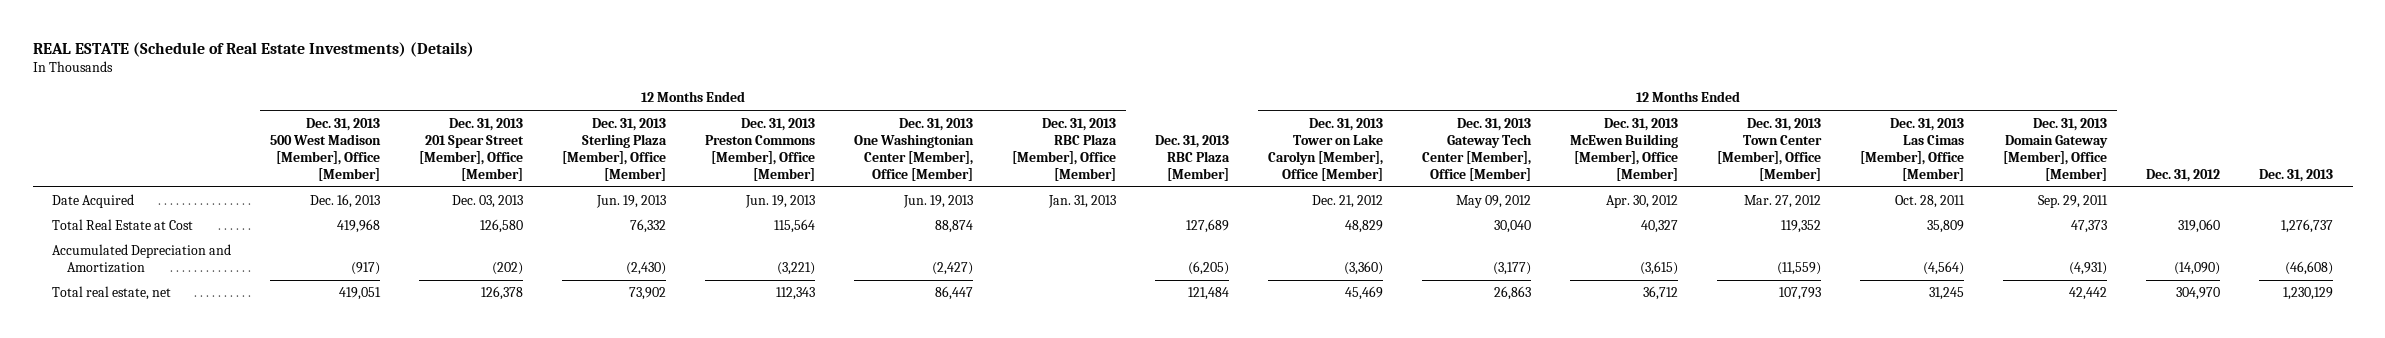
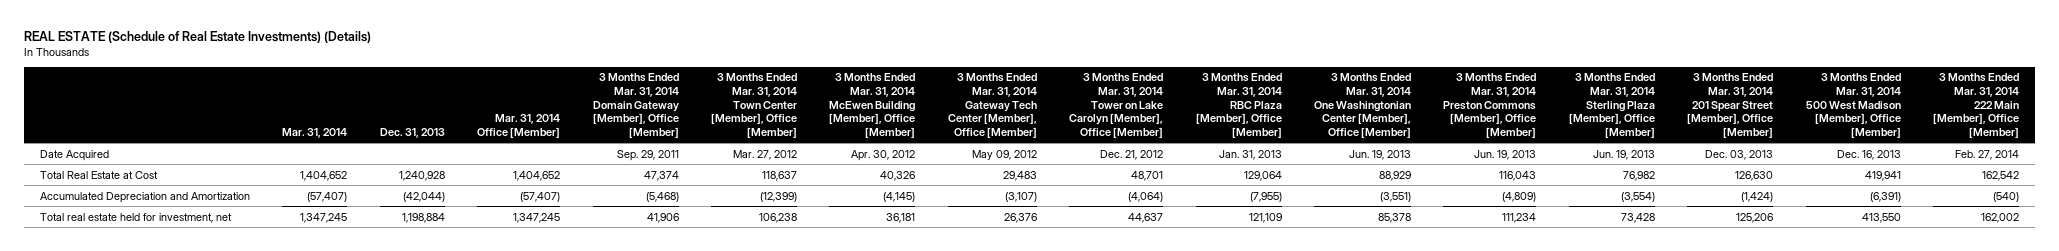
- | 12 Months Ended Dec. 31, 2013 500 West Madison [Member], Office [Member] | 12 Months Ended Dec. 31, 2013 201 Spear Street [Member], Office [Member] | 12 Months Ended Dec. 31, 2013 Sterling Plaza [Member], Office [Member] | 12 Months Ended Dec. 31, 2013 Preston Commons [Member], Office [Member] | 12 Months Ended Dec. 31, 2013 One Washingtonian Center [Member], Office [Member] | 12 Months Ended Dec. 31, 2013 RBC Plaza [Member], Office [Member] | Dec. 31, 2013 RBC Plaza [Member] | 12 Months Ended Dec. 31, 2013 Tower on Lake Carolyn [Member], Office [Member] | 12 Months Ended Dec. 31, 2013 Gateway Tech Center [Member], Office [Member] | 12 Months Ended Dec. 31, 2013 McEwen Building [Member], Office [Member] | 12 Months Ended Dec. 31, 2013 Town Center [Member], Office [Member] | 12 Months Ended Dec. 31, 2013 Las Cimas [Member], Office [Member] | 12 Months Ended Dec. 31, 2013 Domain Gateway [Member], Office [Member] | Dec. 31, 2012 | Dec. 31, 2013
+ | Mar. 31, 2014 | Dec. 31, 2013 | Mar. 31, 2014 Office [Member] | 3 Months Ended Mar. 31, 2014 Domain Gateway [Member], Office [Member] | 3 Months Ended Mar. 31, 2014 Town Center [Member], Office [Member] | 3 Months Ended Mar. 31, 2014 McEwen Building [Member], Office [Member] | 3 Months Ended Mar. 31, 2014 Gateway Tech Center [Member], Office [Member] | 3 Months Ended Mar. 31, 2014 Tower on Lake Carolyn [Member], Office [Member] | 3 Months Ended Mar. 31, 2014 RBC Plaza [Member], Office [Member] | 3 Months Ended Mar. 31, 2014 One Washingtonian Center [Member], Office [Member] | 3 Months Ended Mar. 31, 2014 Preston Commons [Member], Office [Member] | 3 Months Ended Mar. 31, 2014 Sterling Plaza [Member], Office [Member] | 3 Months Ended Mar. 31, 2014 201 Spear Street [Member], Office [Member] | 3 Months Ended Mar. 31, 2014 500 West Madison [Member], Office [Member] | 3 Months Ended Mar. 31, 2014 222 Main [Member], Office [Member]
- Total Real Estate at Cost | 419,968 | 126,580 | 76,332 | 115,564 | 88,874 | | 127,689 | 48,829 | 30,040 | 40,327 | 119,352 | 35,809 | 47,373 | 319,060 | 1,276,737
- Accumulated Depreciation and Amortization | (917) | (202) | (2,430) | (3,221) | (2,427) | | (6,205) | (3,360) | (3,177) | (3,615) | (11,559) | (4,564) | (4,931) | (14,090) | (46,608)
- Total real estate, net | 419,051 | 126,378 | 73,902 | 112,343 | 86,447 | | 121,484 | 45,469 | 26,863 | 36,712 | 107,793 | 31,245 | 42,442 | 304,970 | 1,230,129
+ Total Real Estate at Cost | 1,404,652 | 1,240,928 | 1,404,652 | 47,374 | 118,637 | 40,326 | 29,483 | 48,701 | 129,064 | 88,929 | 116,043 | 76,982 | 126,630 | 419,941 | 162,542
+ Accumulated Depreciation and Amortization | (57,407) | (42,044) | (57,407) | (5,468) | (12,399) | (4,145) | (3,107) | (4,064) | (7,955) | (3,551) | (4,809) | (3,554) | (1,424) | (6,391) | (540)
+ Total real estate held for investment, net | 1,347,245 | 1,198,884 | 1,347,245 | 41,906 | 106,238 | 36,181 | 26,376 | 44,637 | 121,109 | 85,378 | 111,234 | 73,428 | 125,206 | 413,550 | 162,002

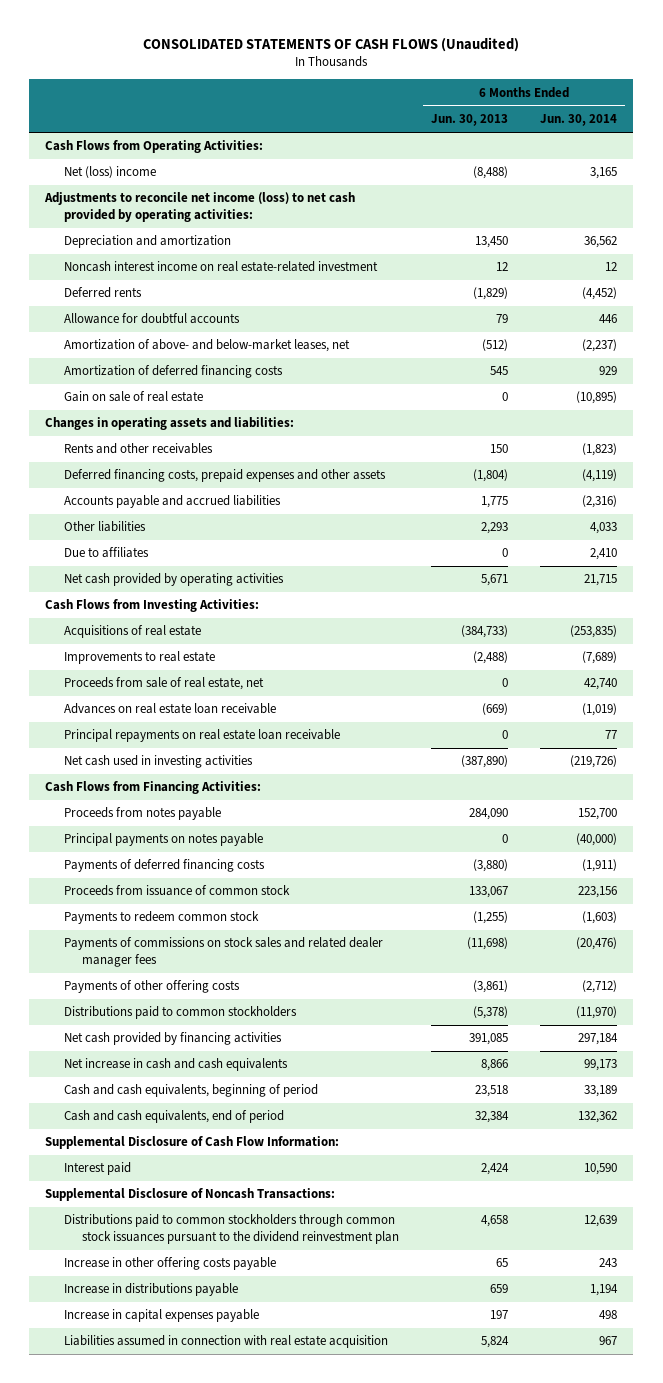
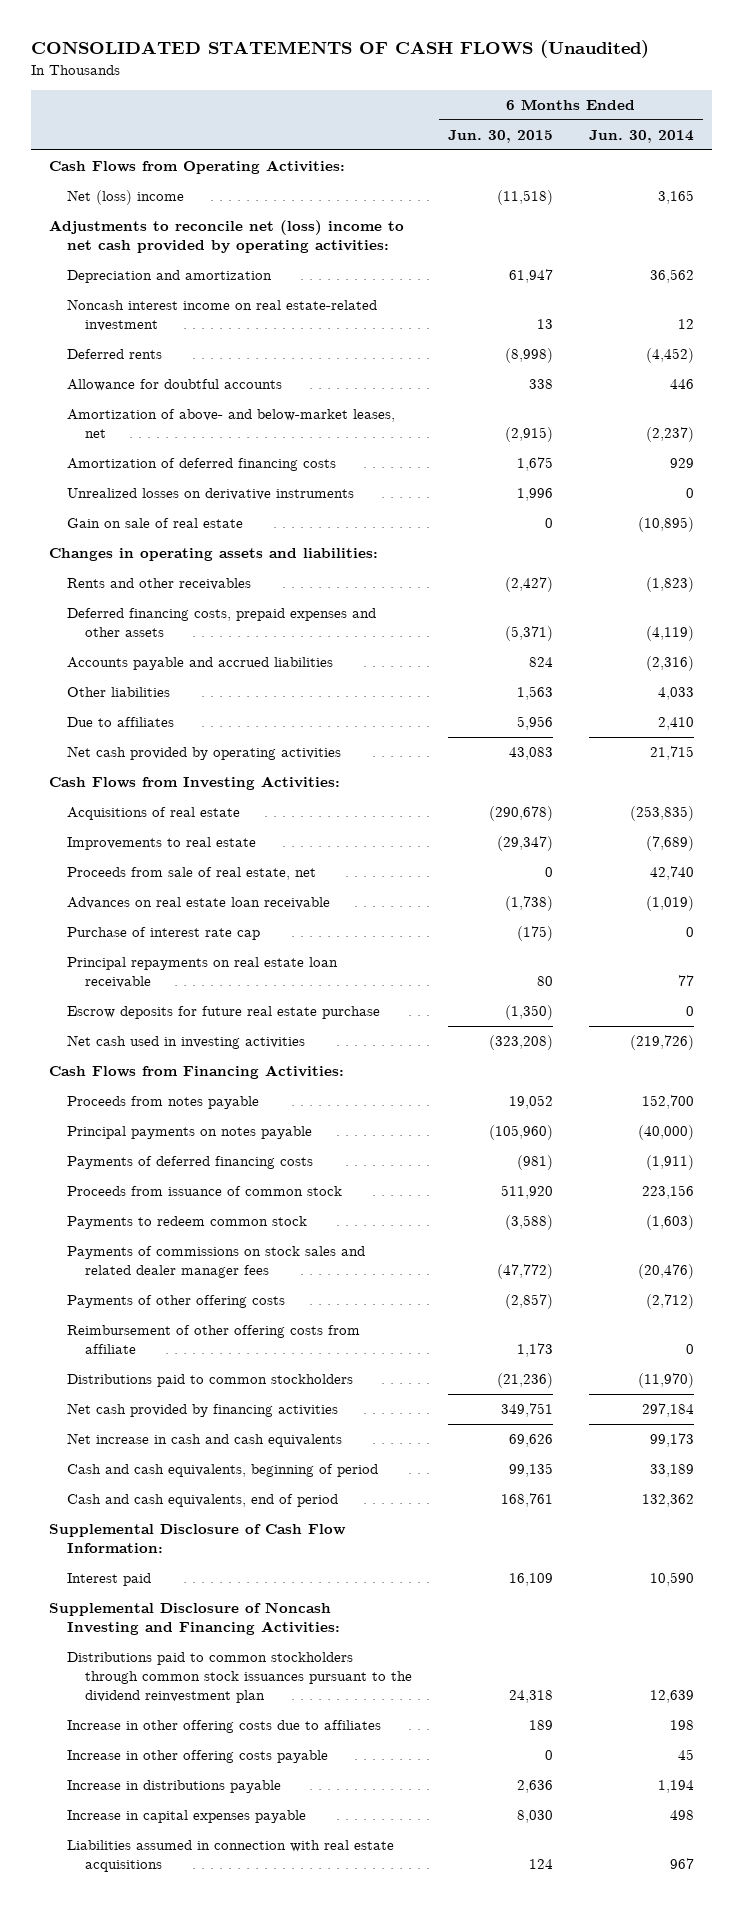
- | 6 Months Ended Jun. 30, 2013 | 6 Months Ended Jun. 30, 2014
+ | 6 Months Ended Jun. 30, 2015 | 6 Months Ended Jun. 30, 2014
- Adjustments to reconcile net income (loss) to net cash provided by operating activities:
+ Adjustments to reconcile net (loss) income to net cash provided by operating activities:
+ Unrealized losses on derivative instruments | 1,996 | 0
+ Purchase of interest rate cap | (175) | 0
+ Escrow deposits for future real estate purchase | (1,350) | 0
+ Reimbursement of other offering costs from affiliate | 1,173 | 0
- Supplemental Disclosure of Noncash Transactions:
+ Supplemental Disclosure of Noncash Investing and Financing Activities:
- Increase in other offering costs payable | 65 | 243
+ Increase in other offering costs due to affiliates | 189 | 198
+ Increase in other offering costs payable | 0 | 45
- Liabilities assumed in connection with real estate acquisition | 5,824 | 967
+ Liabilities assumed in connection with real estate acquisitions | 124 | 967

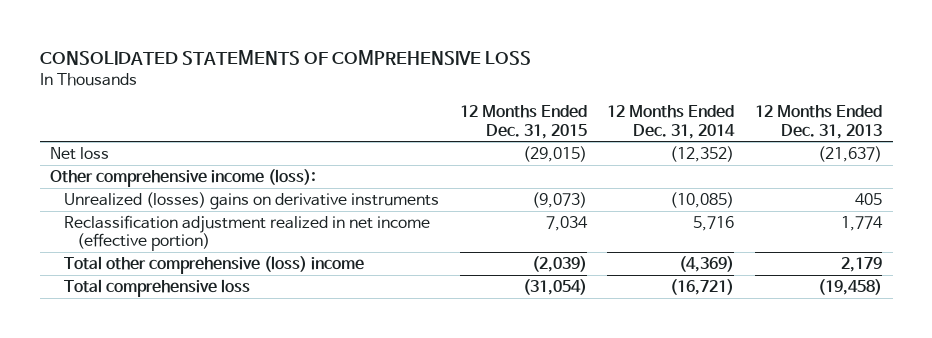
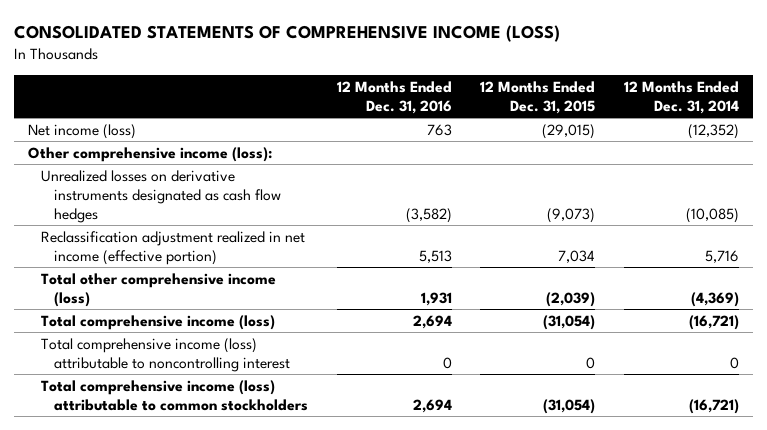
- CONSOLIDATED STATEMENTS OF COMPREHENSIVE LOSS
+ CONSOLIDATED STATEMENTS OF COMPREHENSIVE INCOME (LOSS)
- | 12 Months Ended Dec. 31, 2015 | 12 Months Ended Dec. 31, 2014 | 12 Months Ended Dec. 31, 2013
+ | 12 Months Ended Dec. 31, 2016 | 12 Months Ended Dec. 31, 2015 | 12 Months Ended Dec. 31, 2014
- Net loss | (29,015) | (12,352) | (21,637)
+ Net income (loss) | 763 | (29,015) | (12,352)
- Unrealized (losses) gains on derivative instruments | (9,073) | (10,085) | 405
+ Unrealized losses on derivative instruments designated as cash flow hedges | (3,582) | (9,073) | (10,085)
- Total other comprehensive (loss) income | (2,039) | (4,369) | 2,179
- Total comprehensive loss | (31,054) | (16,721) | (19,458)
+ Total other comprehensive income (loss) | 1,931 | (2,039) | (4,369)
+ Total comprehensive income (loss) | 2,694 | (31,054) | (16,721)
+ Total comprehensive income (loss) attributable to noncontrolling interest | 0 | 0 | 0
+ Total comprehensive income (loss) attributable to common stockholders | 2,694 | (31,054) | (16,721)

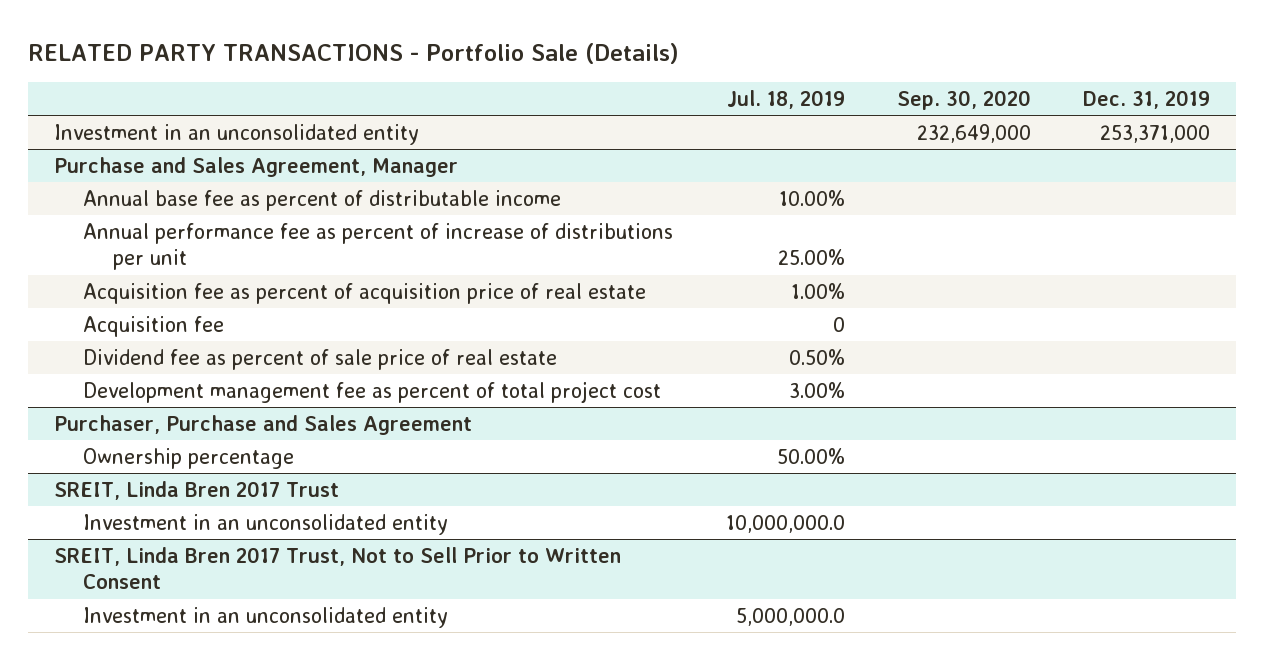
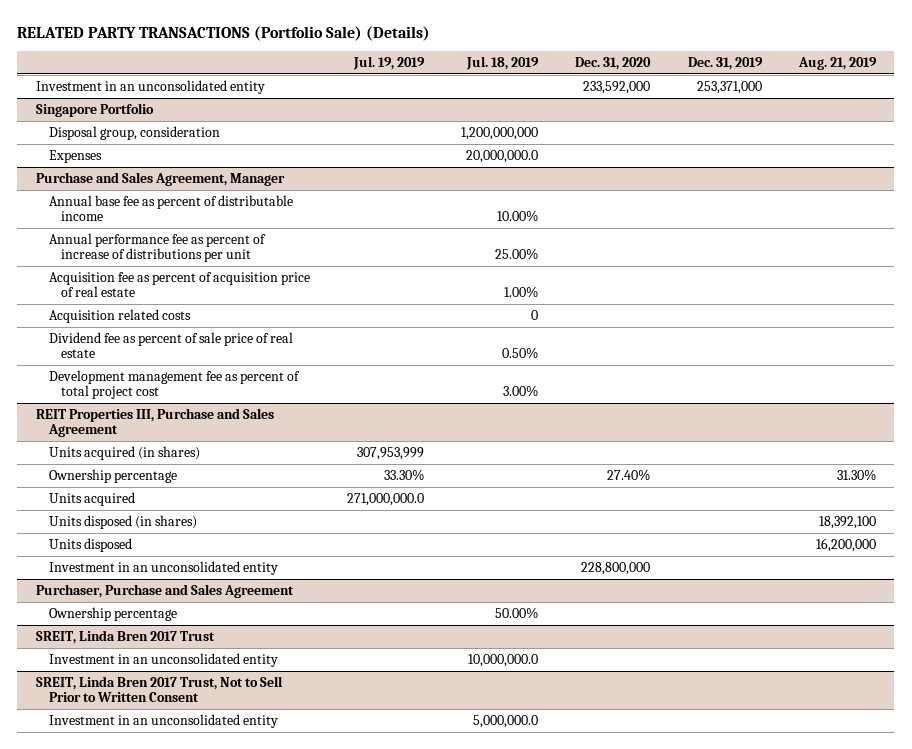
- RELATED PARTY TRANSACTIONS - Portfolio Sale (Details)
+ RELATED PARTY TRANSACTIONS (Portfolio Sale) (Details)
- | Jul. 18, 2019 | Sep. 30, 2020 | Dec. 31, 2019
+ | Jul. 19, 2019 | Jul. 18, 2019 | Dec. 31, 2020 | Dec. 31, 2019 | Aug. 21, 2019
+ Singapore Portfolio
+ Disposal group, consideration | | 1,200,000,000 | | |
+ Expenses | | 20,000,000.0 | | |
@ Purchase and Sales Agreement, Manager
- Acquisition fee | 0 | |
+ Acquisition related costs | | 0 | | |
+ REIT Properties III, Purchase and Sales Agreement
+ Units acquired (in shares) | 307,953,999 | | | |
+ Ownership percentage | 33.30% | | 27.40% | | 31.30%
+ Units acquired | 271,000,000.0 | | | |
+ Units disposed (in shares) | | | | | 18,392,100
+ Units disposed | | | | | 16,200,000
+ Investment in an unconsolidated entity | | | 228,800,000 | |

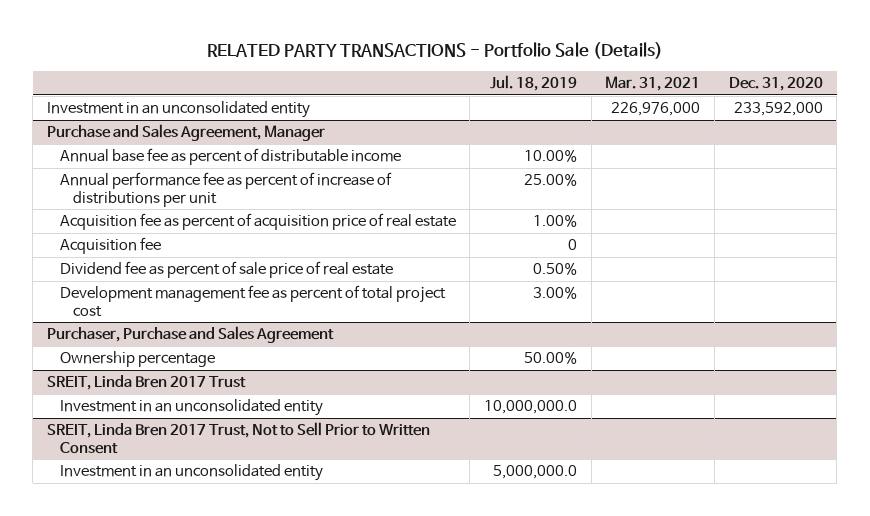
- RELATED PARTY TRANSACTIONS (Portfolio Sale) (Details)
+ RELATED PARTY TRANSACTIONS - Portfolio Sale (Details)
- | Jul. 19, 2019 | Jul. 18, 2019 | Dec. 31, 2020 | Dec. 31, 2019 | Aug. 21, 2019
+ | Jul. 18, 2019 | Mar. 31, 2021 | Dec. 31, 2020
- Singapore Portfolio
- Disposal group, consideration | | 1,200,000,000 | | |
- Expenses | | 20,000,000.0 | | |
@ Purchase and Sales Agreement, Manager
- Acquisition related costs | | 0 | | |
+ Acquisition fee | 0 | |
- REIT Properties III, Purchase and Sales Agreement
- Units acquired (in shares) | 307,953,999 | | | |
- Ownership percentage | 33.30% | | 27.40% | | 31.30%
- Units acquired | 271,000,000.0 | | | |
- Units disposed (in shares) | | | | | 18,392,100
- Units disposed | | | | | 16,200,000
- Investment in an unconsolidated entity | | | 228,800,000 | |

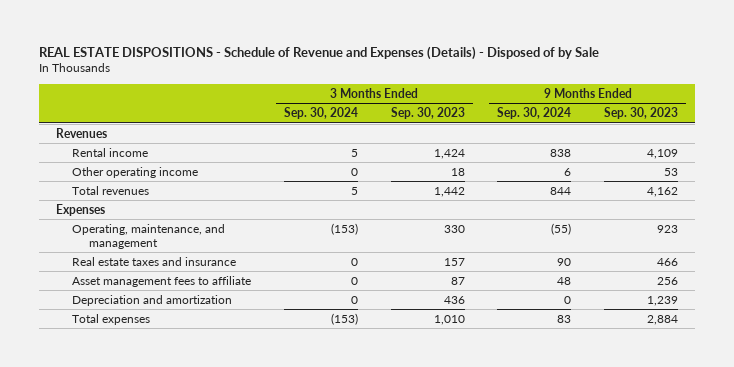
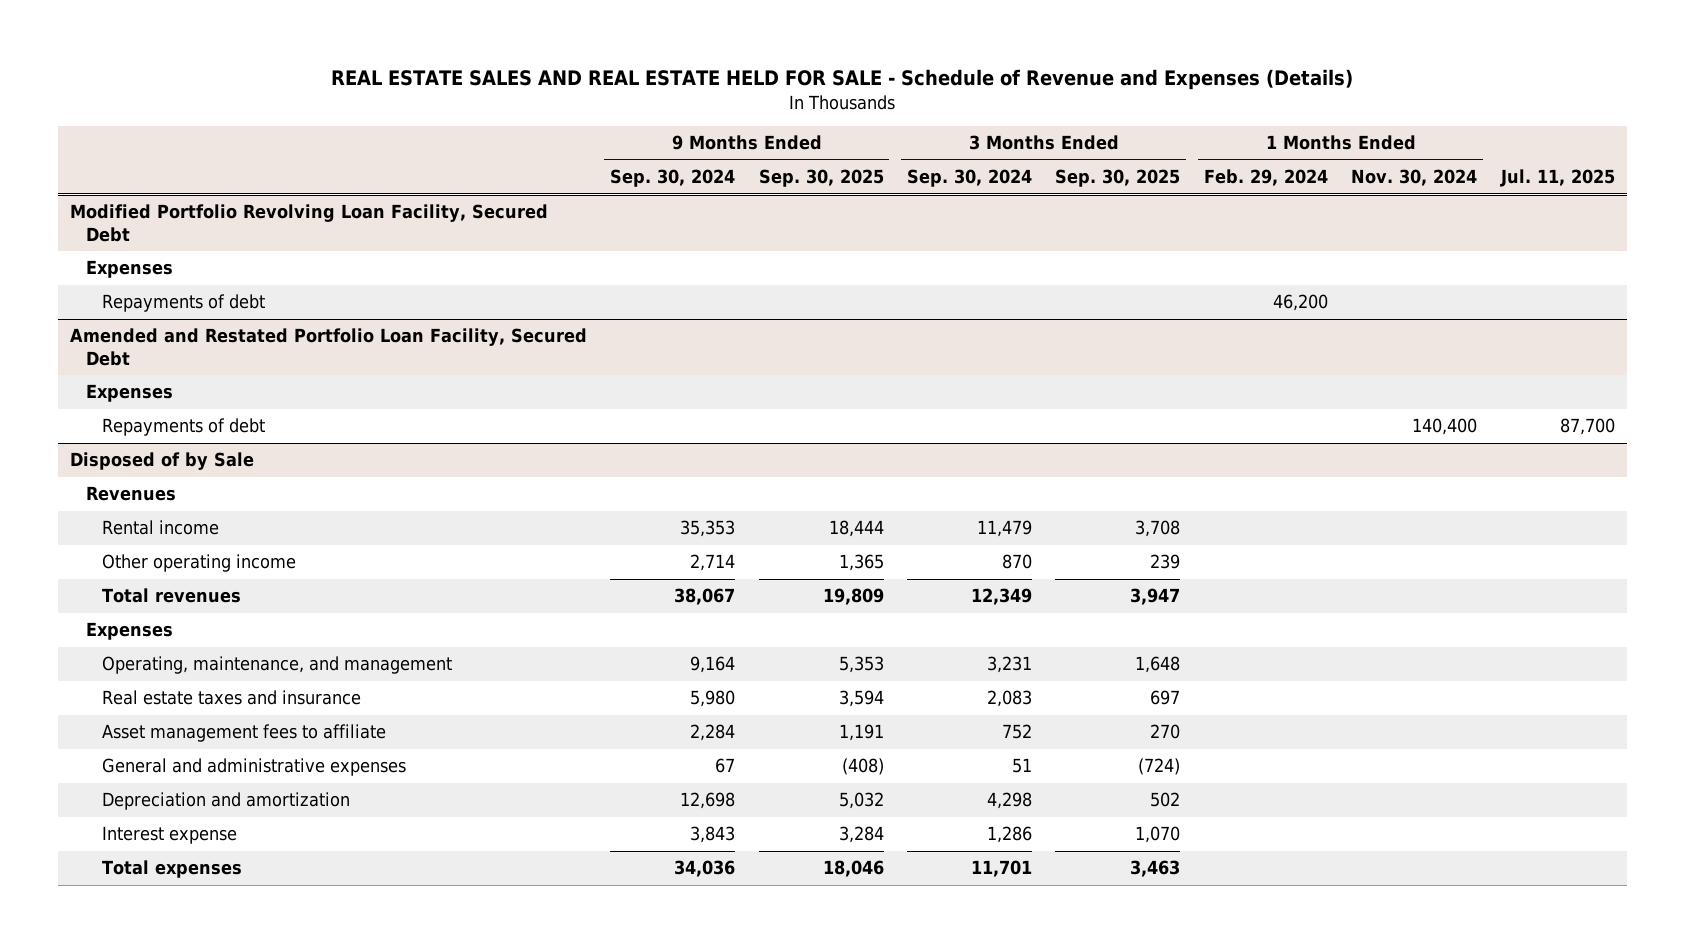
- REAL ESTATE DISPOSITIONS - Schedule of Revenue and Expenses (Details) - Disposed of by Sale
+ REAL ESTATE SALES AND REAL ESTATE HELD FOR SALE - Schedule of Revenue and Expenses (Details)
- | 3 Months Ended Sep. 30, 2024 | 3 Months Ended Sep. 30, 2023 | 9 Months Ended Sep. 30, 2024 | 9 Months Ended Sep. 30, 2023
+ | 9 Months Ended Sep. 30, 2024 | 9 Months Ended Sep. 30, 2025 | 3 Months Ended Sep. 30, 2024 | 3 Months Ended Sep. 30, 2025 | 1 Months Ended Feb. 29, 2024 | 1 Months Ended Nov. 30, 2024 | Jul. 11, 2025
+ Modified Portfolio Revolving Loan Facility, Secured Debt
+ Expenses
+ Repayments of debt | | | | | 46,200 | |
+ Amended and Restated Portfolio Loan Facility, Secured Debt
+ Expenses
+ Repayments of debt | | | | | | 140,400 | 87,700
+ Disposed of by Sale
- Rental income | 5 | 1,424 | 838 | 4,109
- Other operating income | 0 | 18 | 6 | 53
- Total revenues | 5 | 1,442 | 844 | 4,162
+ Rental income | 35,353 | 18,444 | 11,479 | 3,708 | | |
+ Other operating income | 2,714 | 1,365 | 870 | 239 | | |
+ Total revenues | 38,067 | 19,809 | 12,349 | 3,947 | | |
- Operating, maintenance, and management | (153) | 330 | (55) | 923
- Real estate taxes and insurance | 0 | 157 | 90 | 466
- Asset management fees to affiliate | 0 | 87 | 48 | 256
- Depreciation and amortization | 0 | 436 | 0 | 1,239
- Total expenses | (153) | 1,010 | 83 | 2,884
+ Operating, maintenance, and management | 9,164 | 5,353 | 3,231 | 1,648 | | |
+ Real estate taxes and insurance | 5,980 | 3,594 | 2,083 | 697 | | |
+ Asset management fees to affiliate | 2,284 | 1,191 | 752 | 270 | | |
+ General and administrative expenses | 67 | (408) | 51 | (724) | | |
+ Depreciation and amortization | 12,698 | 5,032 | 4,298 | 502 | | |
+ Interest expense | 3,843 | 3,284 | 1,286 | 1,070 | | |
+ Total expenses | 34,036 | 18,046 | 11,701 | 3,463 | | |

